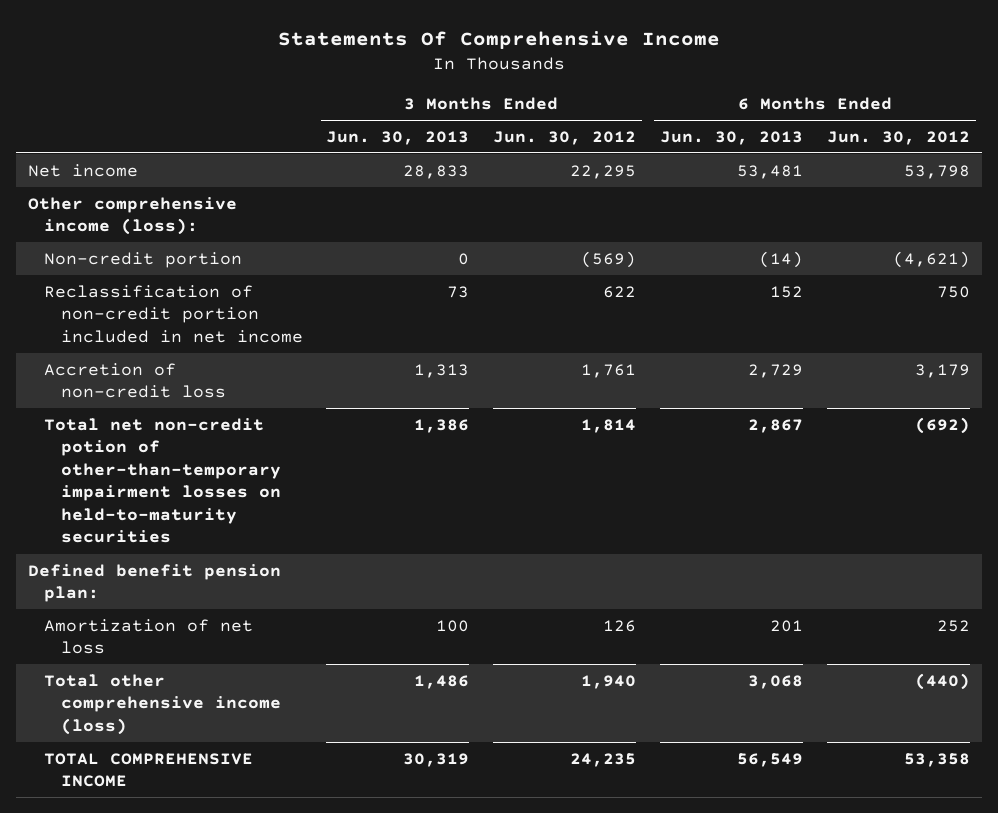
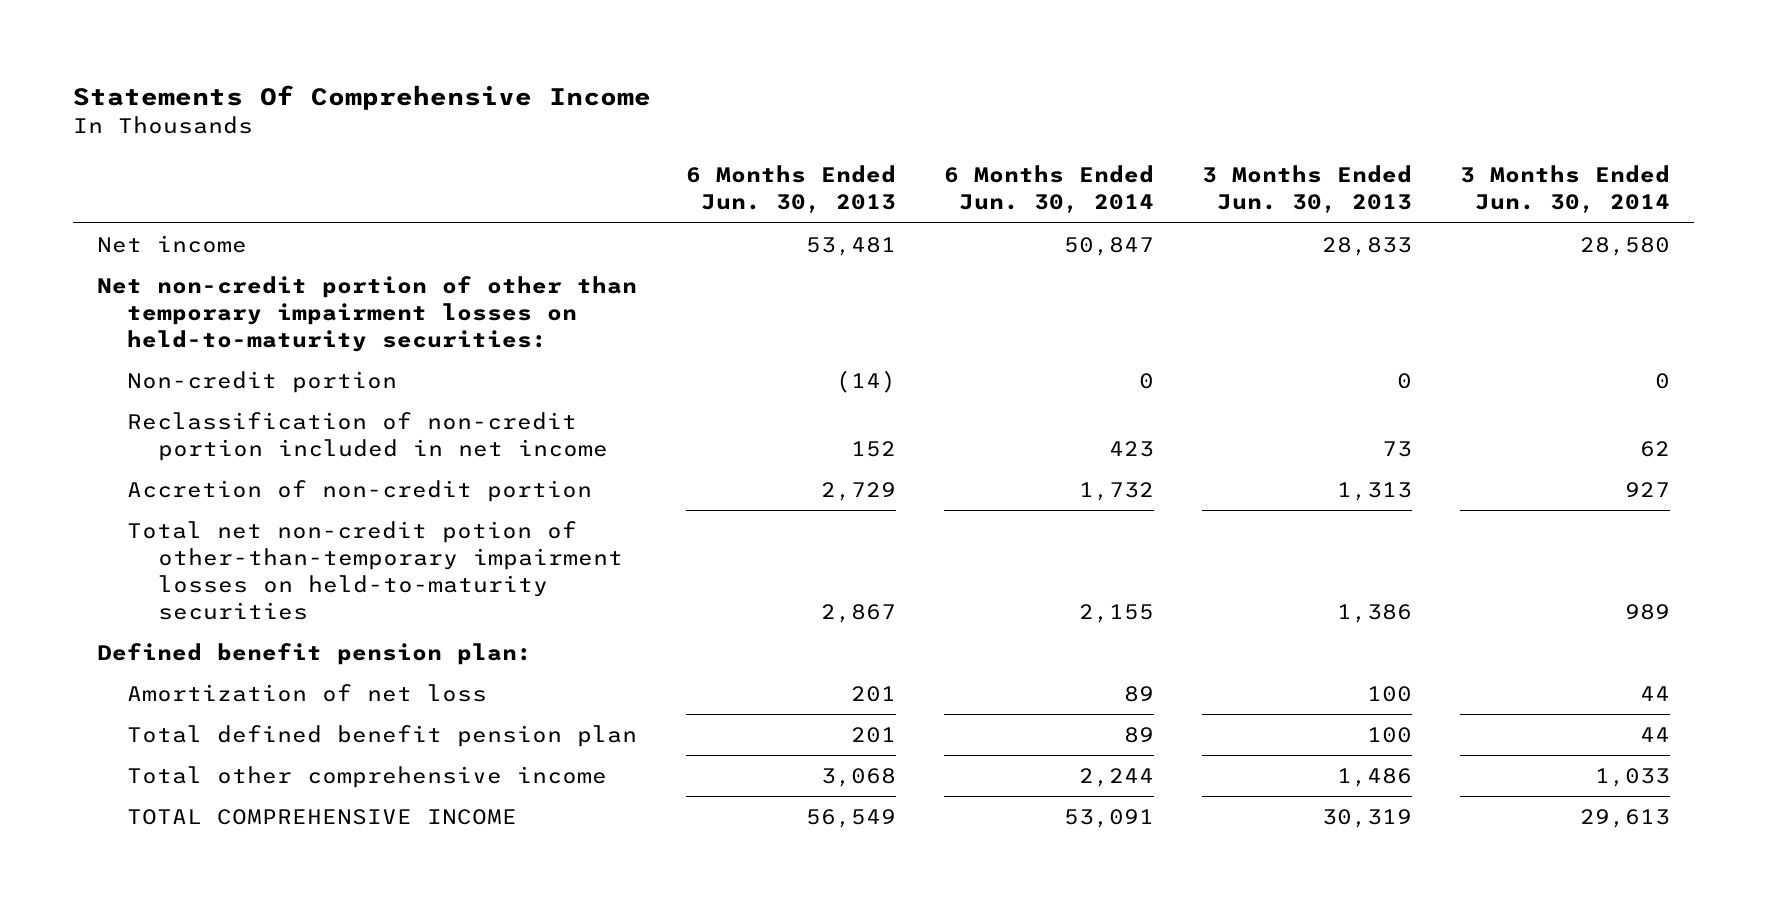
- | 3 Months Ended Jun. 30, 2013 | 3 Months Ended Jun. 30, 2012 | 6 Months Ended Jun. 30, 2013 | 6 Months Ended Jun. 30, 2012
+ | 6 Months Ended Jun. 30, 2013 | 6 Months Ended Jun. 30, 2014 | 3 Months Ended Jun. 30, 2013 | 3 Months Ended Jun. 30, 2014
- Other comprehensive income (loss):
+ Net non-credit portion of other than temporary impairment losses on held-to-maturity securities:
- Accretion of non-credit loss | 1,313 | 1,761 | 2,729 | 3,179
+ Accretion of non-credit portion | 2,729 | 1,732 | 1,313 | 927
- Total other comprehensive income (loss) | 1,486 | 1,940 | 3,068 | (440)
+ Total defined benefit pension plan | 201 | 89 | 100 | 44
+ Total other comprehensive income | 3,068 | 2,244 | 1,486 | 1,033

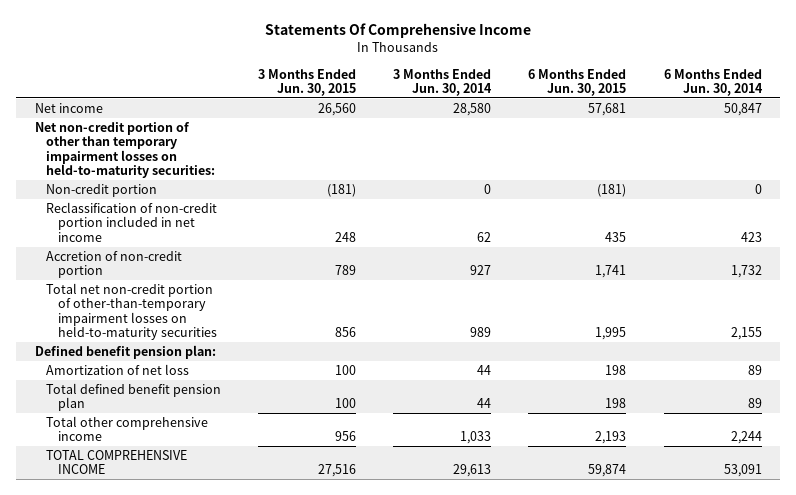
- | 6 Months Ended Jun. 30, 2013 | 6 Months Ended Jun. 30, 2014 | 3 Months Ended Jun. 30, 2013 | 3 Months Ended Jun. 30, 2014
+ | 3 Months Ended Jun. 30, 2015 | 3 Months Ended Jun. 30, 2014 | 6 Months Ended Jun. 30, 2015 | 6 Months Ended Jun. 30, 2014
- Total net non-credit potion of other-than-temporary impairment losses on held-to-maturity securities | 2,867 | 2,155 | 1,386 | 989
+ Total net non-credit portion of other-than-temporary impairment losses on held-to-maturity securities | 856 | 989 | 1,995 | 2,155

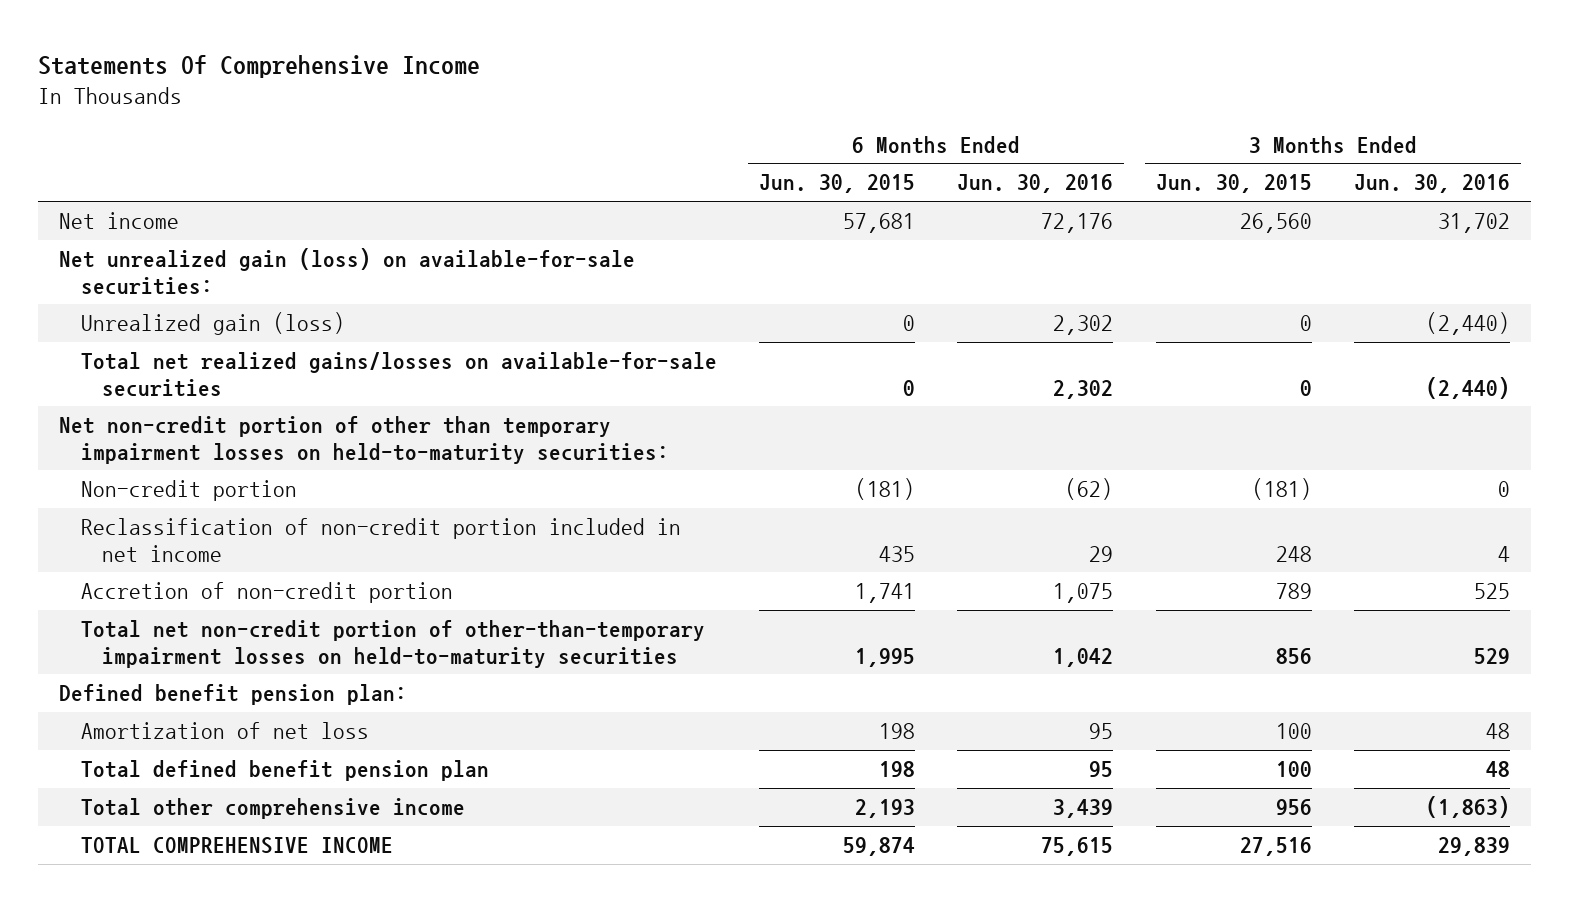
- | 3 Months Ended Jun. 30, 2015 | 3 Months Ended Jun. 30, 2014 | 6 Months Ended Jun. 30, 2015 | 6 Months Ended Jun. 30, 2014
+ | 6 Months Ended Jun. 30, 2015 | 6 Months Ended Jun. 30, 2016 | 3 Months Ended Jun. 30, 2015 | 3 Months Ended Jun. 30, 2016
+ Net unrealized gain (loss) on available-for-sale securities:
+ Unrealized gain (loss) | 0 | 2,302 | 0 | (2,440)
+ Total net realized gains/losses on available-for-sale securities | 0 | 2,302 | 0 | (2,440)

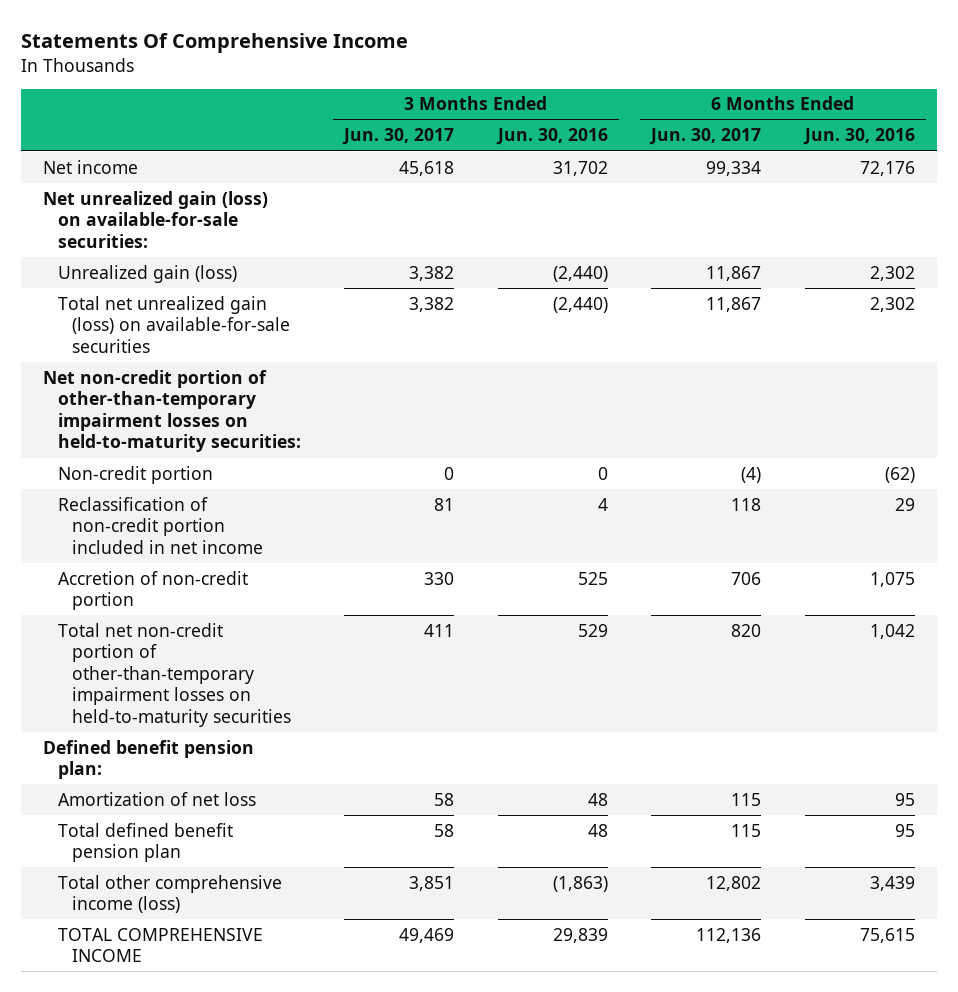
- | 6 Months Ended Jun. 30, 2015 | 6 Months Ended Jun. 30, 2016 | 3 Months Ended Jun. 30, 2015 | 3 Months Ended Jun. 30, 2016
+ | 3 Months Ended Jun. 30, 2017 | 3 Months Ended Jun. 30, 2016 | 6 Months Ended Jun. 30, 2017 | 6 Months Ended Jun. 30, 2016
- Total net realized gains/losses on available-for-sale securities | 0 | 2,302 | 0 | (2,440)
- Net non-credit portion of other than temporary impairment losses on held-to-maturity securities:
+ Total net unrealized gain (loss) on available-for-sale securities | 3,382 | (2,440) | 11,867 | 2,302
+ Net non-credit portion of other-than-temporary impairment losses on held-to-maturity securities:
- Total other comprehensive income | 2,193 | 3,439 | 956 | (1,863)
+ Total other comprehensive income (loss) | 3,851 | (1,863) | 12,802 | 3,439

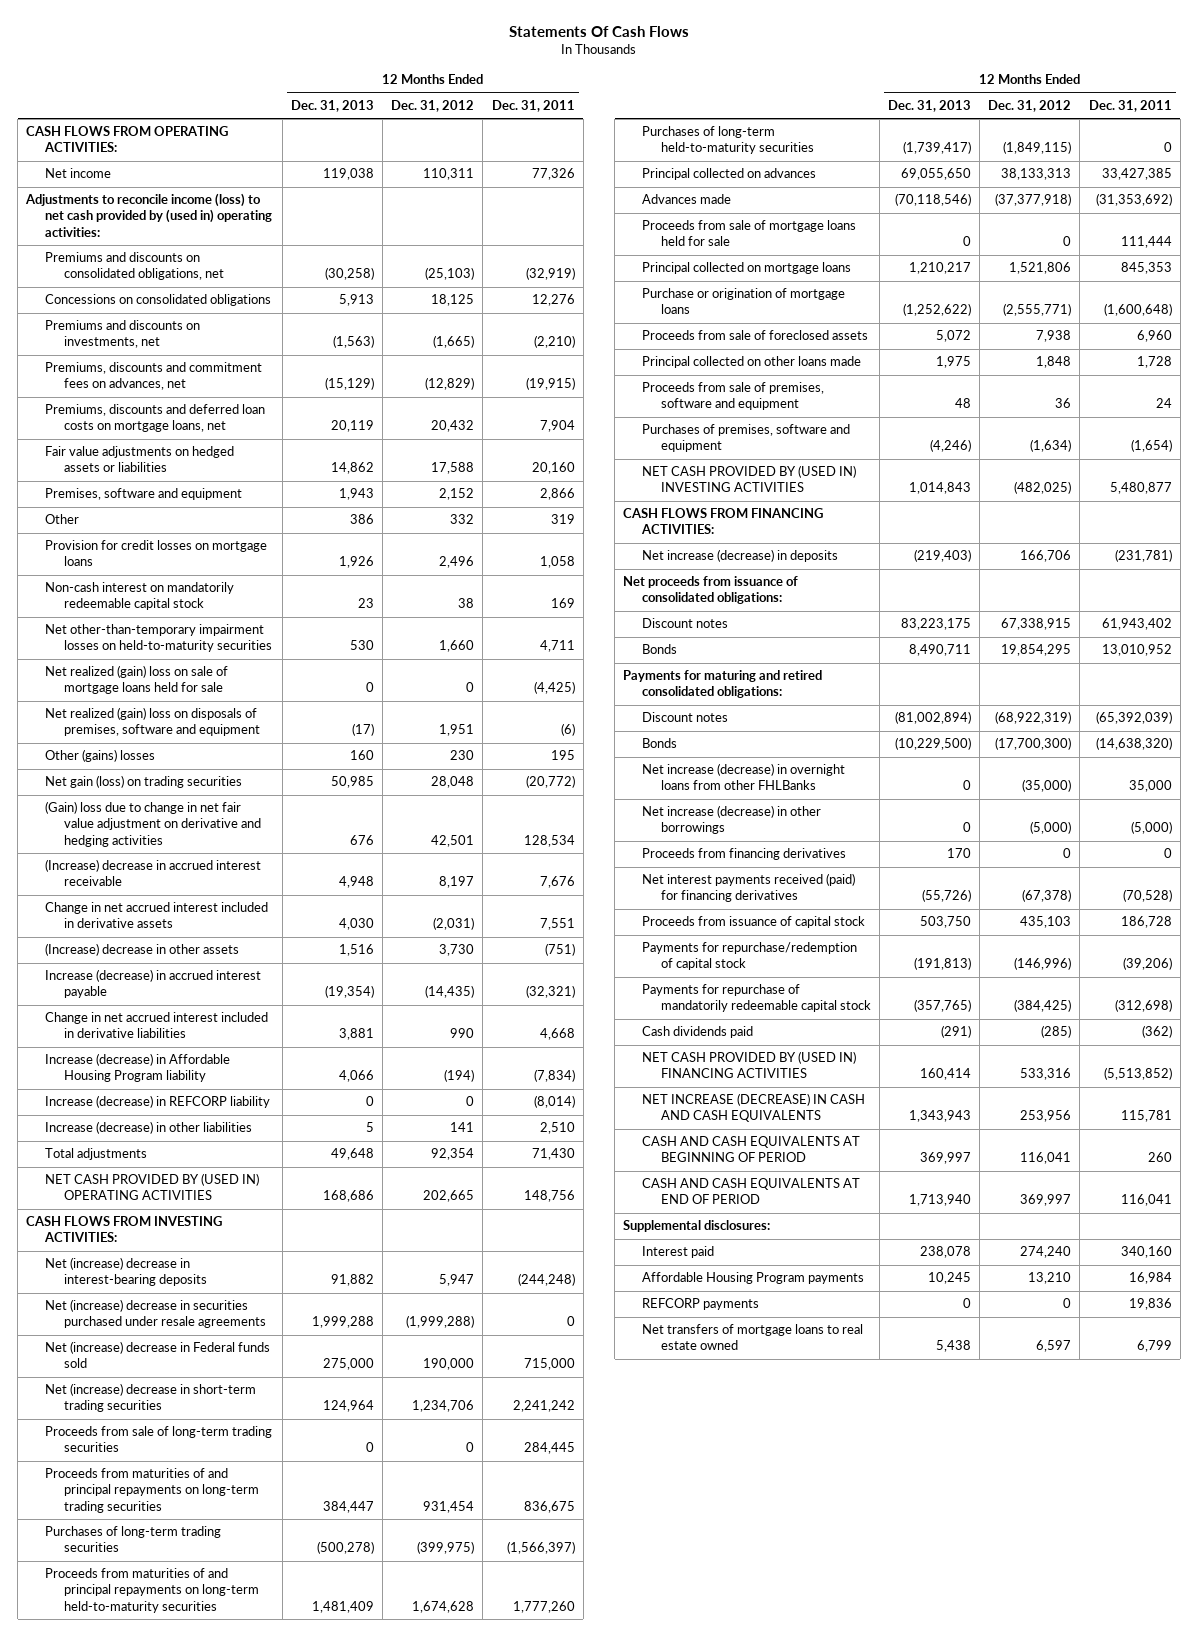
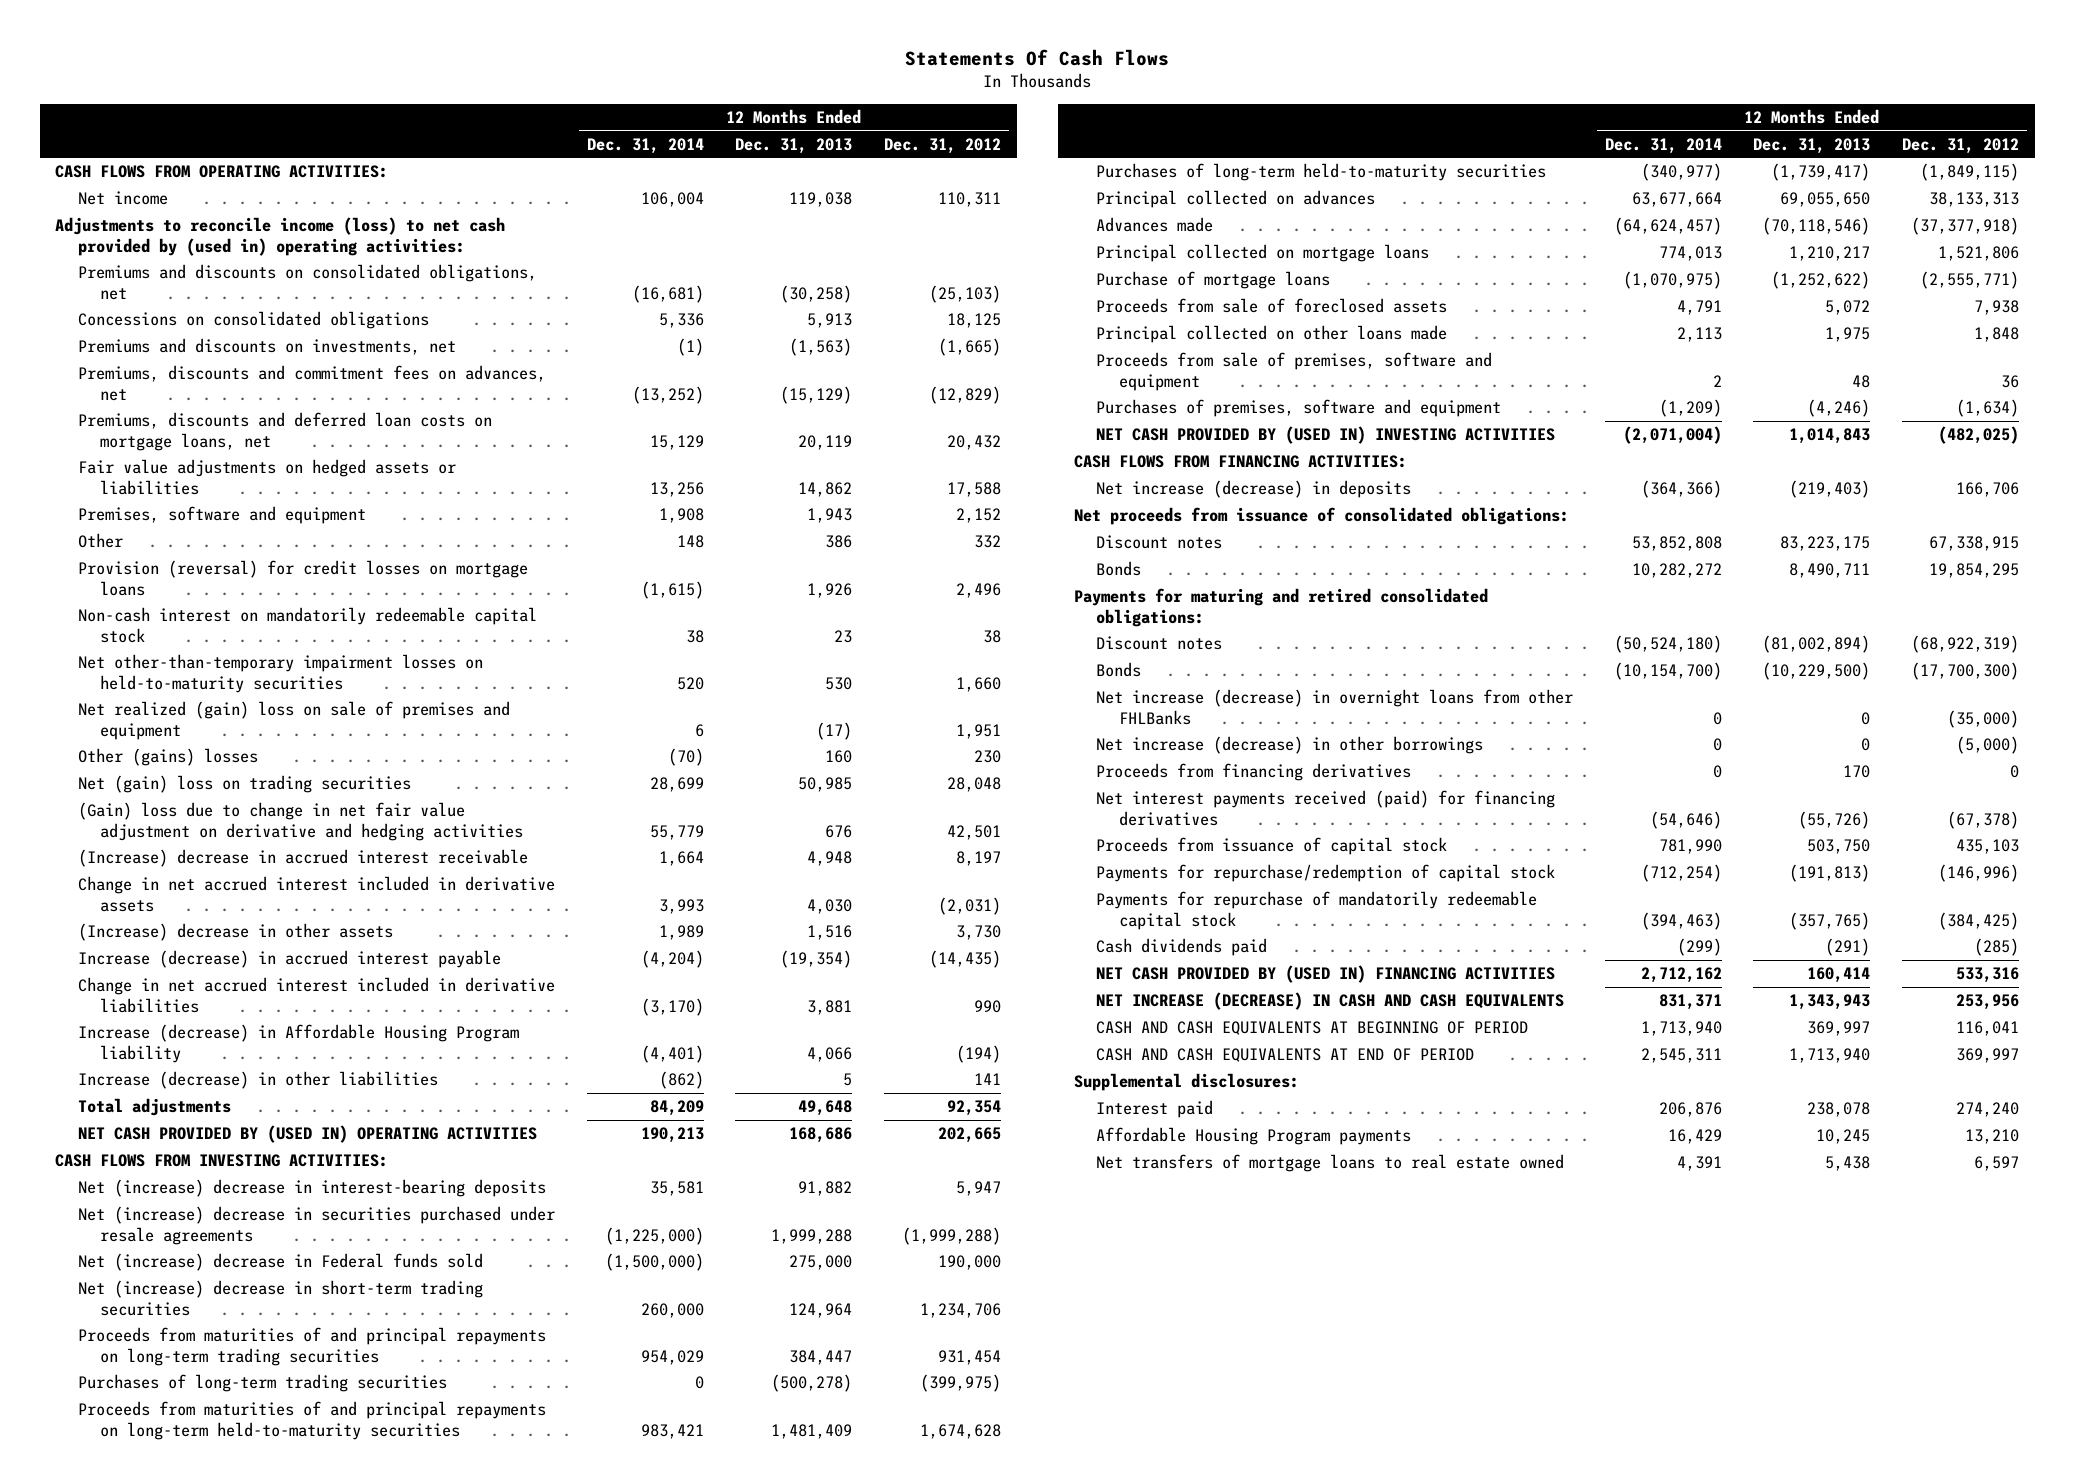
- | 12 Months Ended Dec. 31, 2013 | 12 Months Ended Dec. 31, 2012 | 12 Months Ended Dec. 31, 2011
+ | 12 Months Ended Dec. 31, 2014 | 12 Months Ended Dec. 31, 2013 | 12 Months Ended Dec. 31, 2012
- Provision for credit losses on mortgage loans | 1,926 | 2,496 | 1,058
+ Provision (reversal) for credit losses on mortgage loans | (1,615) | 1,926 | 2,496
- Net realized (gain) loss on sale of mortgage loans held for sale | 0 | 0 | (4,425)
- Net realized (gain) loss on disposals of premises, software and equipment | (17) | 1,951 | (6)
+ Net realized (gain) loss on sale of premises and equipment | 6 | (17) | 1,951
- Net gain (loss) on trading securities | 50,985 | 28,048 | (20,772)
+ Net (gain) loss on trading securities | 28,699 | 50,985 | 28,048
- Increase (decrease) in REFCORP liability | 0 | 0 | (8,014)
- Proceeds from sale of long-term trading securities | 0 | 0 | 284,445
- Proceeds from sale of mortgage loans held for sale | 0 | 0 | 111,444
- Purchase or origination of mortgage loans | (1,252,622) | (2,555,771) | (1,600,648)
+ Purchase of mortgage loans | (1,070,975) | (1,252,622) | (2,555,771)
- REFCORP payments | 0 | 0 | 19,836

